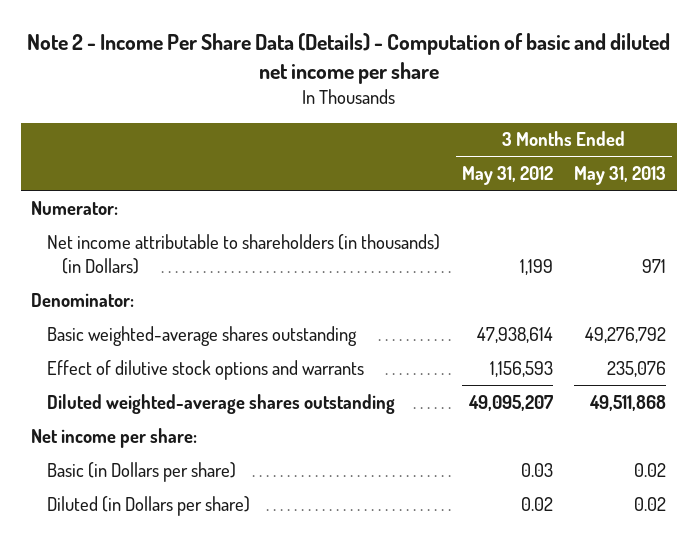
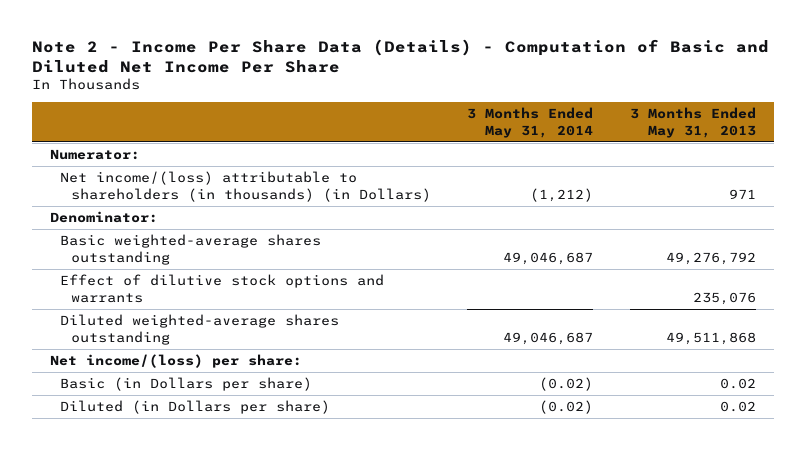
- Note 2 - Income Per Share Data (Details) - Computation of basic and diluted net income per share
+ Note 2 - Income Per Share Data (Details) - Computation of Basic and Diluted Net Income Per Share
- | 3 Months Ended May 31, 2012 | 3 Months Ended May 31, 2013
+ | 3 Months Ended May 31, 2014 | 3 Months Ended May 31, 2013
- Net income attributable to shareholders (in thousands) (in Dollars) | 1,199 | 971
+ Net income/(loss) attributable to shareholders (in thousands) (in Dollars) | (1,212) | 971
- Net income per share:
+ Net income/(loss) per share:

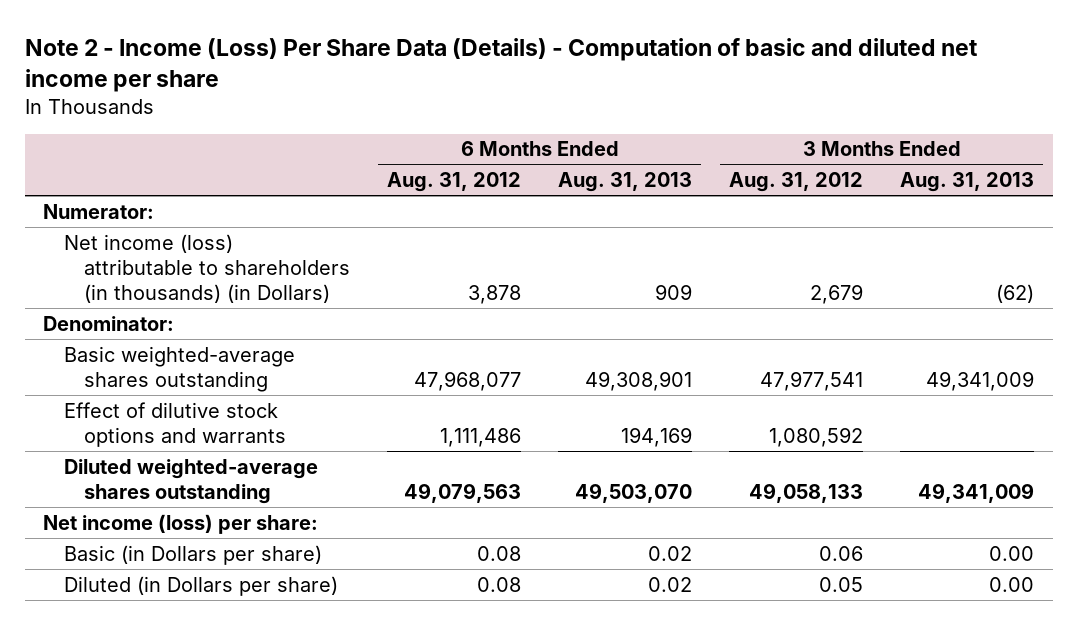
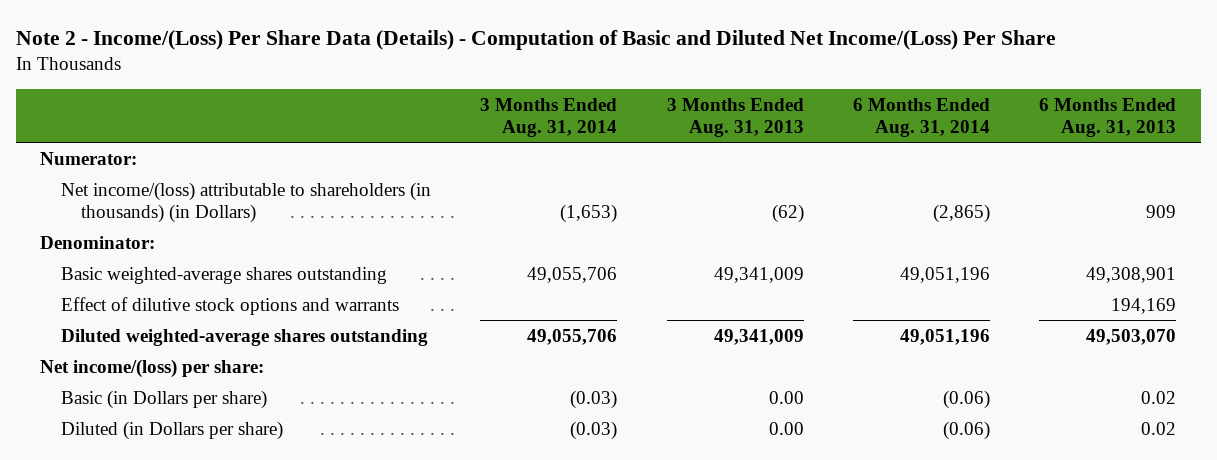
- Note 2 - Income (Loss) Per Share Data (Details) - Computation of basic and diluted net income per share
+ Note 2 - Income/(Loss) Per Share Data (Details) - Computation of Basic and Diluted Net Income/(Loss) Per Share
- | 6 Months Ended Aug. 31, 2012 | 6 Months Ended Aug. 31, 2013 | 3 Months Ended Aug. 31, 2012 | 3 Months Ended Aug. 31, 2013
+ | 3 Months Ended Aug. 31, 2014 | 3 Months Ended Aug. 31, 2013 | 6 Months Ended Aug. 31, 2014 | 6 Months Ended Aug. 31, 2013
- Net income (loss) attributable to shareholders (in thousands) (in Dollars) | 3,878 | 909 | 2,679 | (62)
+ Net income/(loss) attributable to shareholders (in thousands) (in Dollars) | (1,653) | (62) | (2,865) | 909
- Net income (loss) per share:
+ Net income/(loss) per share:

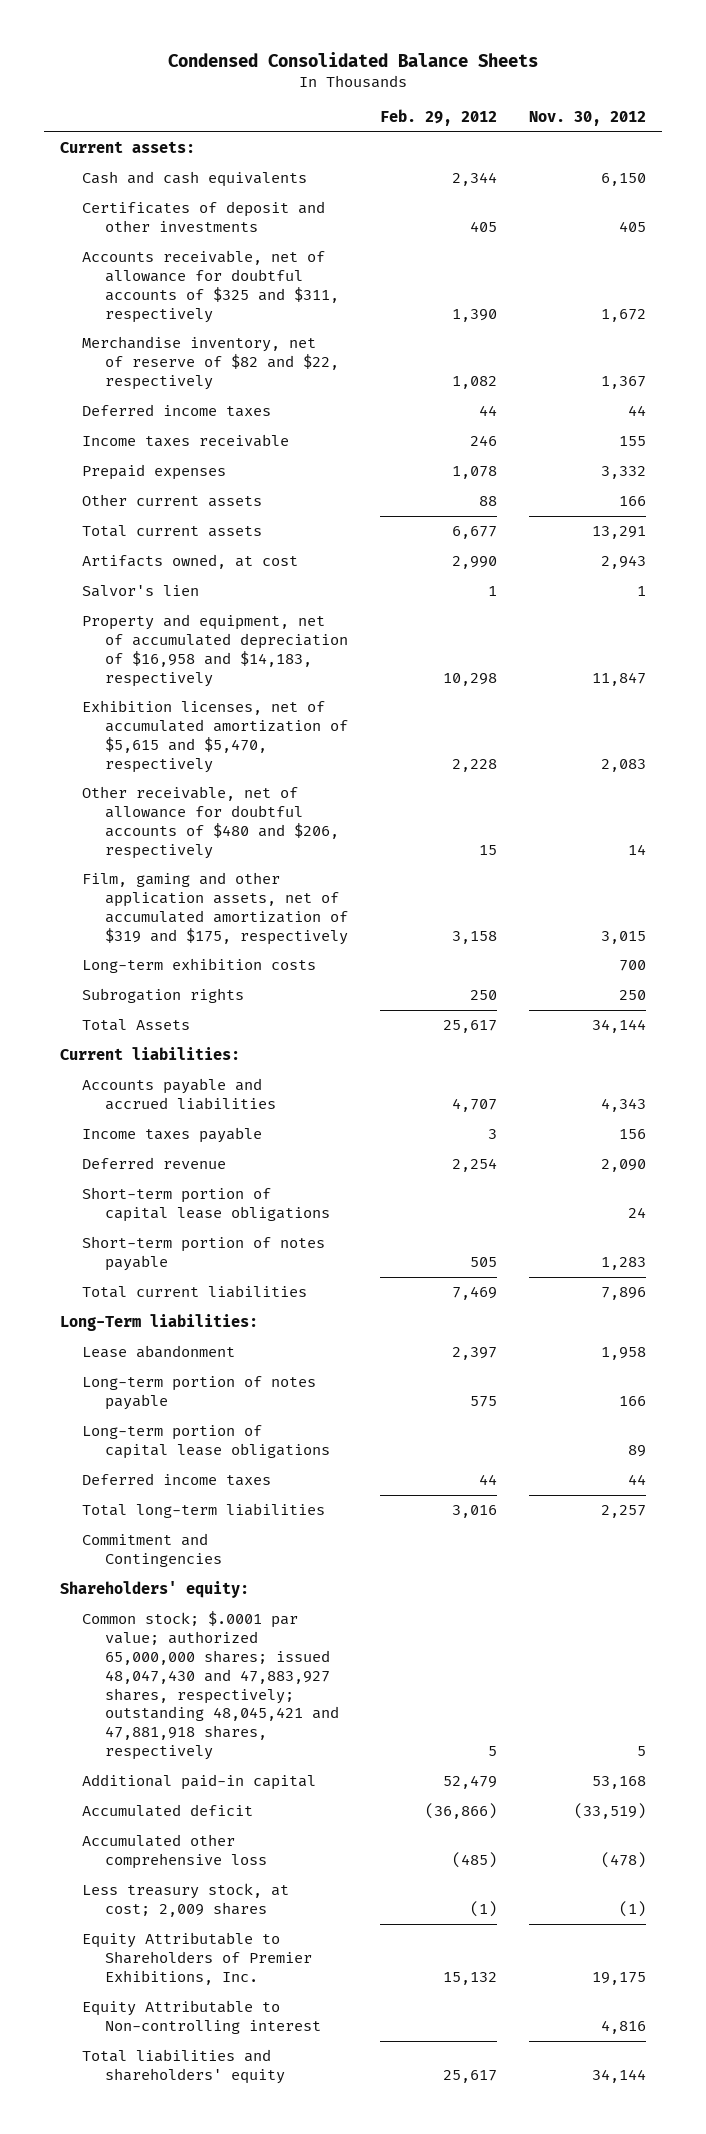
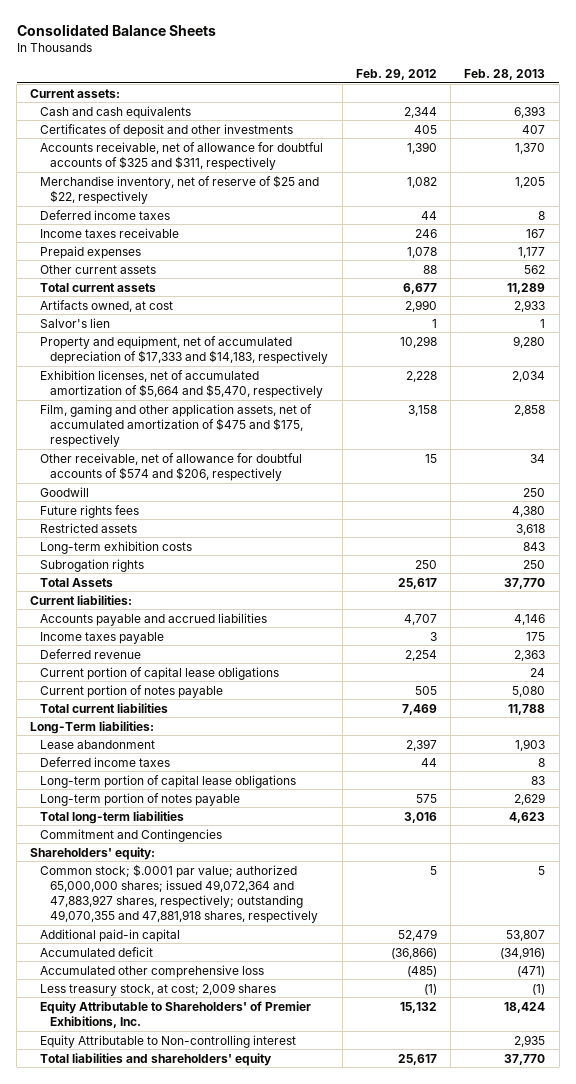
- Condensed Consolidated Balance Sheets
+ Consolidated Balance Sheets
- | Feb. 29, 2012 | Nov. 30, 2012
+ | Feb. 29, 2012 | Feb. 28, 2013
- Merchandise inventory, net of reserve of $82 and $22, respectively | 1,082 | 1,367
+ Merchandise inventory, net of reserve of $25 and $22, respectively | 1,082 | 1,205
- Property and equipment, net of accumulated depreciation of $16,958 and $14,183, respectively | 10,298 | 11,847
- Exhibition licenses, net of accumulated amortization of $5,615 and $5,470, respectively | 2,228 | 2,083
- Other receivable, net of allowance for doubtful accounts of $480 and $206, respectively | 15 | 14
- Film, gaming and other application assets, net of accumulated amortization of $319 and $175, respectively | 3,158 | 3,015
+ Property and equipment, net of accumulated depreciation of $17,333 and $14,183, respectively | 10,298 | 9,280
+ Exhibition licenses, net of accumulated amortization of $5,664 and $5,470, respectively | 2,228 | 2,034
+ Film, gaming and other application assets, net of accumulated amortization of $475 and $175, respectively | 3,158 | 2,858
+ Other receivable, net of allowance for doubtful accounts of $574 and $206, respectively | 15 | 34
+ Goodwill | | 250
+ Future rights fees | | 4,380
+ Restricted assets | | 3,618
- Short-term portion of capital lease obligations | | 24
- Short-term portion of notes payable | 505 | 1,283
+ Current portion of capital lease obligations | | 24
+ Current portion of notes payable | 505 | 5,080
moved down: Long-term portion of capital lease obligations | | 83
moved down: Long-term portion of notes payable | 575 | 2,629
- Common stock; $.0001 par value; authorized 65,000,000 shares; issued 48,047,430 and 47,883,927 shares, respectively; outstanding 48,045,421 and 47,881,918 shares, respectively | 5 | 5
+ Common stock; $.0001 par value; authorized 65,000,000 shares; issued 49,072,364 and 47,883,927 shares, respectively; outstanding 49,070,355 and 47,881,918 shares, respectively | 5 | 5
- Equity Attributable to Shareholders of Premier Exhibitions, Inc. | 15,132 | 19,175
+ Equity Attributable to Shareholders' of Premier Exhibitions, Inc. | 15,132 | 18,424

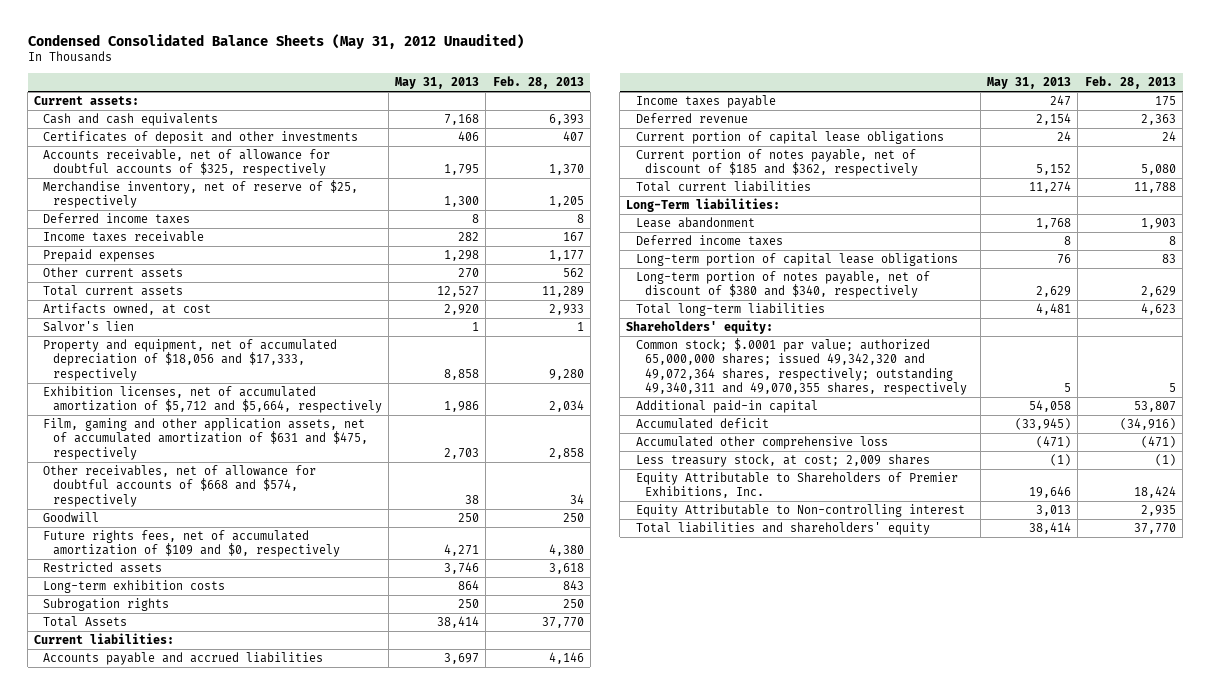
- Consolidated Balance Sheets
+ Condensed Consolidated Balance Sheets (May 31, 2012 Unaudited)
- | Feb. 29, 2012 | Feb. 28, 2013
+ | May 31, 2013 | Feb. 28, 2013
- Accounts receivable, net of allowance for doubtful accounts of $325 and $311, respectively | 1,390 | 1,370
- Merchandise inventory, net of reserve of $25 and $22, respectively | 1,082 | 1,205
+ Accounts receivable, net of allowance for doubtful accounts of $325, respectively | 1,795 | 1,370
+ Merchandise inventory, net of reserve of $25, respectively | 1,300 | 1,205
- Property and equipment, net of accumulated depreciation of $17,333 and $14,183, respectively | 10,298 | 9,280
- Exhibition licenses, net of accumulated amortization of $5,664 and $5,470, respectively | 2,228 | 2,034
- Film, gaming and other application assets, net of accumulated amortization of $475 and $175, respectively | 3,158 | 2,858
- Other receivable, net of allowance for doubtful accounts of $574 and $206, respectively | 15 | 34
+ Property and equipment, net of accumulated depreciation of $18,056 and $17,333, respectively | 8,858 | 9,280
+ Exhibition licenses, net of accumulated amortization of $5,712 and $5,664, respectively | 1,986 | 2,034
+ Film, gaming and other application assets, net of accumulated amortization of $631 and $475, respectively | 2,703 | 2,858
+ Other receivables, net of allowance for doubtful accounts of $668 and $574, respectively | 38 | 34
- Future rights fees | | 4,380
+ Future rights fees, net of accumulated amortization of $109 and $0, respectively | 4,271 | 4,380
- Current portion of notes payable | 505 | 5,080
+ Current portion of notes payable, net of discount of $185 and $362, respectively | 5,152 | 5,080
- Long-term portion of notes payable | 575 | 2,629
+ Long-term portion of notes payable, net of discount of $380 and $340, respectively | 2,629 | 2,629
- Commitment and Contingencies
- Common stock; $.0001 par value; authorized 65,000,000 shares; issued 49,072,364 and 47,883,927 shares, respectively; outstanding 49,070,355 and 47,881,918 shares, respectively | 5 | 5
+ Common stock; $.0001 par value; authorized 65,000,000 shares; issued 49,342,320 and 49,072,364 shares, respectively; outstanding 49,340,311 and 49,070,355 shares, respectively | 5 | 5
- Equity Attributable to Shareholders' of Premier Exhibitions, Inc. | 15,132 | 18,424
+ Equity Attributable to Shareholders of Premier Exhibitions, Inc. | 19,646 | 18,424

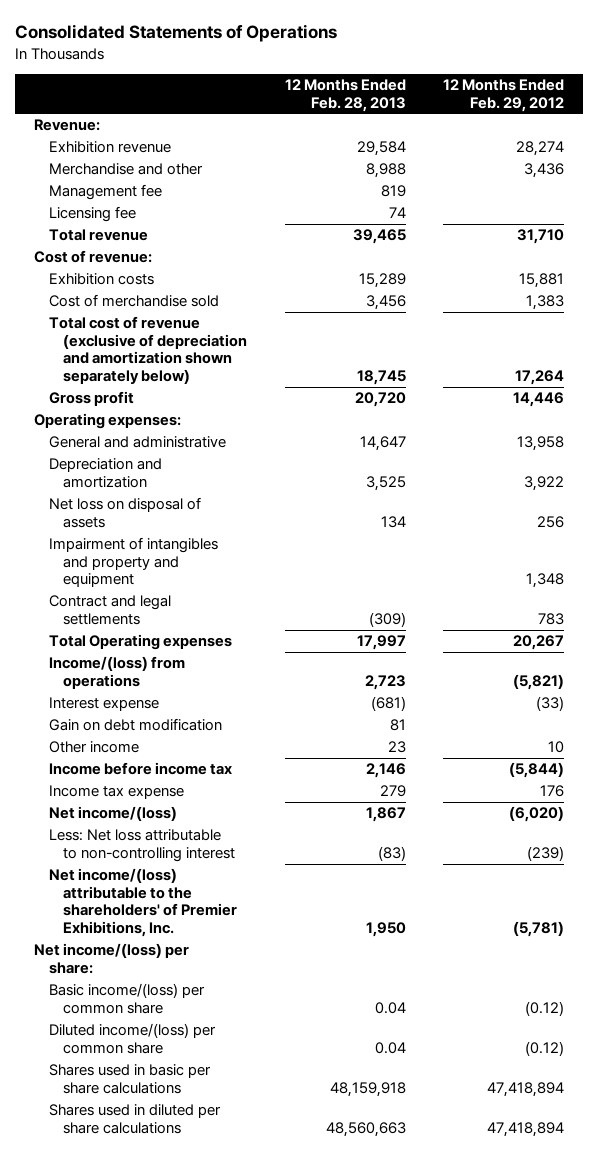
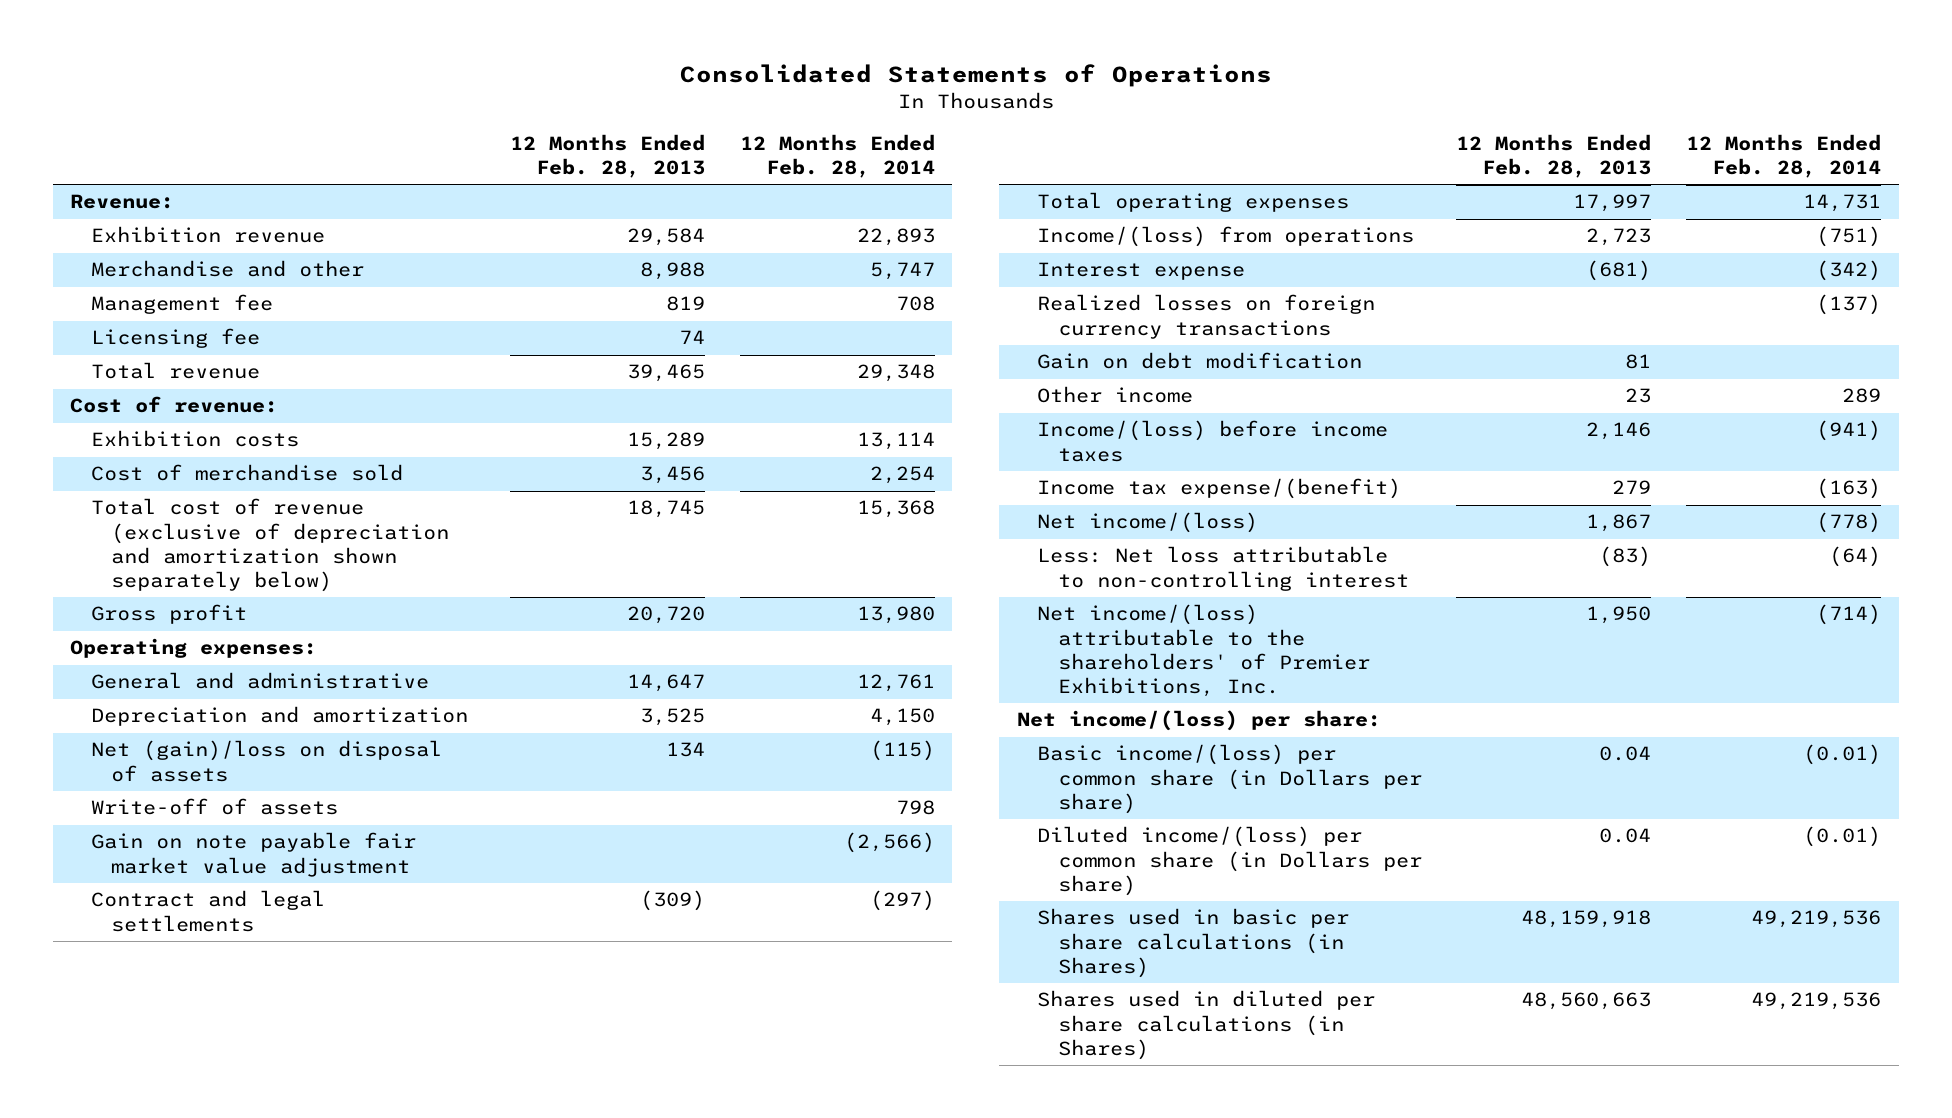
- | 12 Months Ended Feb. 28, 2013 | 12 Months Ended Feb. 29, 2012
+ | 12 Months Ended Feb. 28, 2013 | 12 Months Ended Feb. 28, 2014
- Net loss on disposal of assets | 134 | 256
- Impairment of intangibles and property and equipment | | 1,348
+ Net (gain)/loss on disposal of assets | 134 | (115)
+ Write-off of assets | | 798
+ Gain on note payable fair market value adjustment | | (2,566)
- Total Operating expenses | 17,997 | 20,267
+ Total operating expenses | 17,997 | 14,731
+ Realized losses on foreign currency transactions | | (137)
- Income before income tax | 2,146 | (5,844)
- Income tax expense | 279 | 176
+ Income/(loss) before income taxes | 2,146 | (941)
+ Income tax expense/(benefit) | 279 | (163)
- Basic income/(loss) per common share | 0.04 | (0.12)
- Diluted income/(loss) per common share | 0.04 | (0.12)
- Shares used in basic per share calculations | 48,159,918 | 47,418,894
- Shares used in diluted per share calculations | 48,560,663 | 47,418,894
+ Basic income/(loss) per common share (in Dollars per share) | 0.04 | (0.01)
+ Diluted income/(loss) per common share (in Dollars per share) | 0.04 | (0.01)
+ Shares used in basic per share calculations (in Shares) | 48,159,918 | 49,219,536
+ Shares used in diluted per share calculations (in Shares) | 48,560,663 | 49,219,536

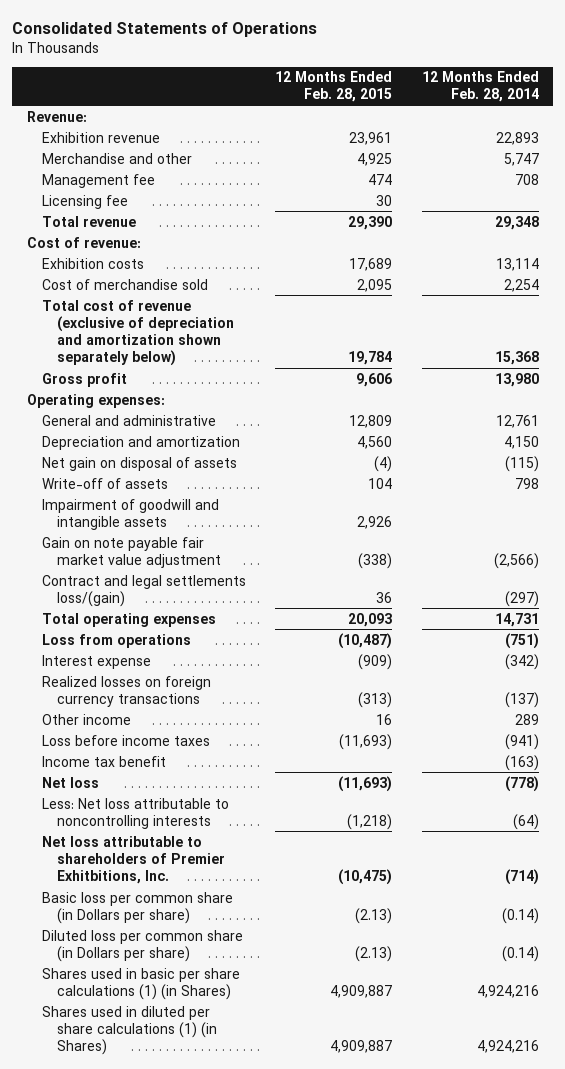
- | 12 Months Ended Feb. 28, 2013 | 12 Months Ended Feb. 28, 2014
+ | 12 Months Ended Feb. 28, 2015 | 12 Months Ended Feb. 28, 2014
- Net (gain)/loss on disposal of assets | 134 | (115)
+ Net gain on disposal of assets | (4) | (115)
+ Impairment of goodwill and intangible assets | 2,926 |
- Contract and legal settlements | (309) | (297)
+ Contract and legal settlements loss/(gain) | 36 | (297)
- Income/(loss) from operations | 2,723 | (751)
+ Loss from operations | (10,487) | (751)
- Gain on debt modification | 81 |
- Income/(loss) before income taxes | 2,146 | (941)
- Income tax expense/(benefit) | 279 | (163)
- Net income/(loss) | 1,867 | (778)
- Less: Net loss attributable to non-controlling interest | (83) | (64)
- Net income/(loss) attributable to the shareholders' of Premier Exhibitions, Inc. | 1,950 | (714)
- Net income/(loss) per share:
- Basic income/(loss) per common share (in Dollars per share) | 0.04 | (0.01)
- Diluted income/(loss) per common share (in Dollars per share) | 0.04 | (0.01)
- Shares used in basic per share calculations (in Shares) | 48,159,918 | 49,219,536
- Shares used in diluted per share calculations (in Shares) | 48,560,663 | 49,219,536
+ Loss before income taxes | (11,693) | (941)
+ Income tax benefit | | (163)
+ Net loss | (11,693) | (778)
+ Less: Net loss attributable to noncontrolling interests | (1,218) | (64)
+ Net loss attributable to shareholders of Premier Exhitbitions, Inc. | (10,475) | (714)
+ Basic loss per common share (in Dollars per share) | (2.13) | (0.14)
+ Diluted loss per common share (in Dollars per share) | (2.13) | (0.14)
+ Shares used in basic per share calculations (1) (in Shares) | 4,909,887 | 4,924,216
+ Shares used in diluted per share calculations (1) (in Shares) | 4,909,887 | 4,924,216

